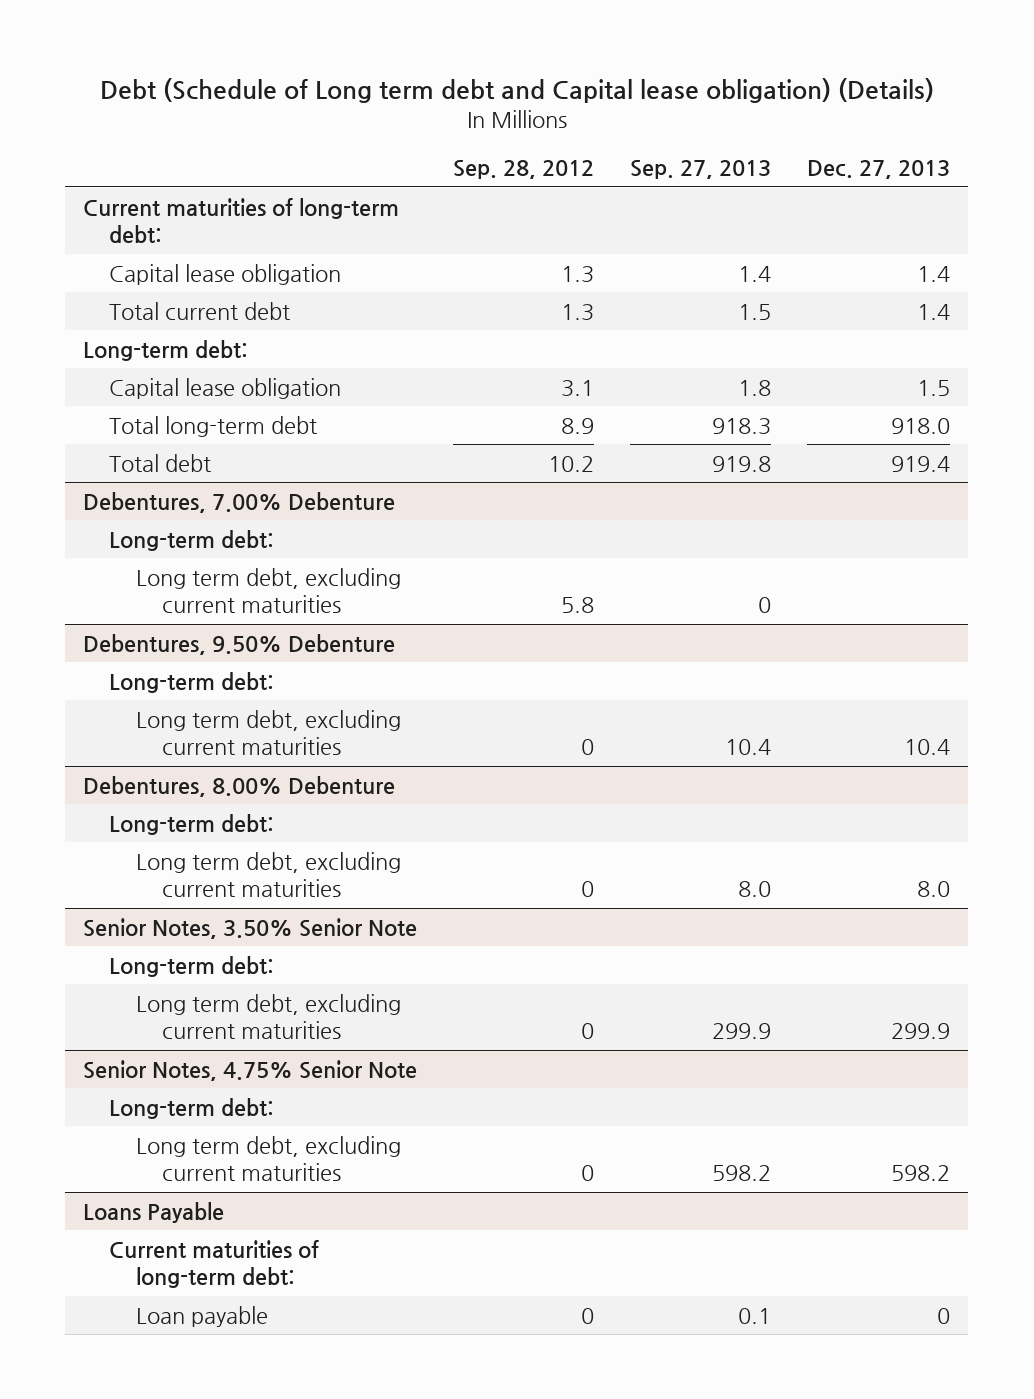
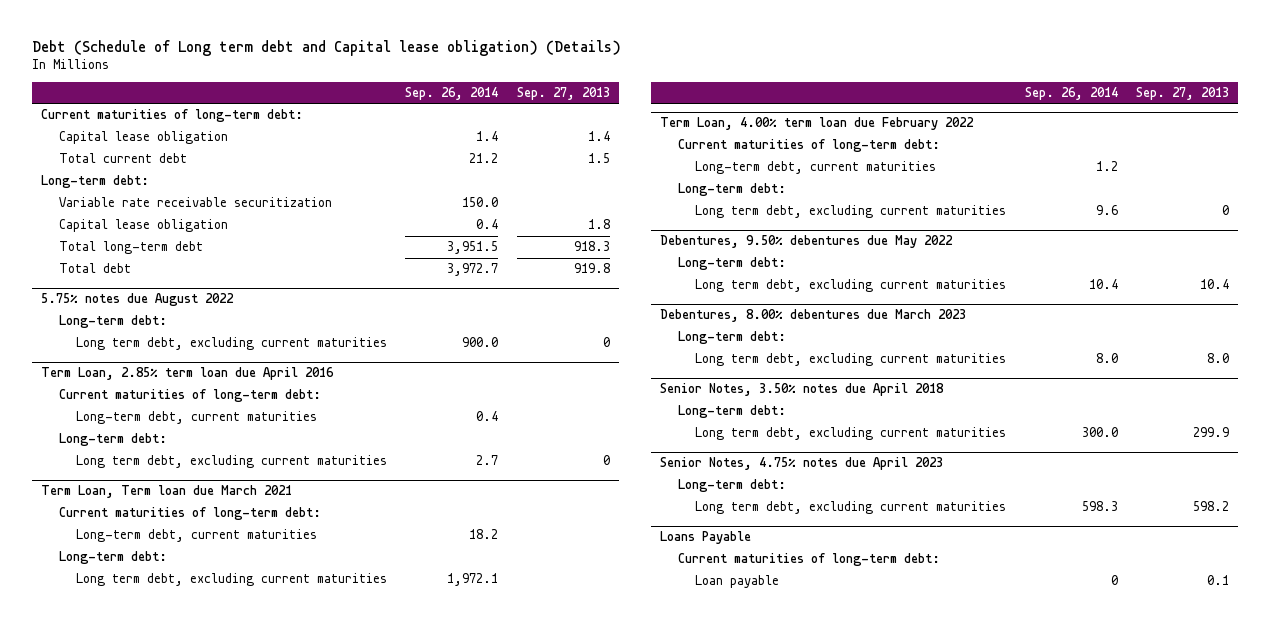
- | Sep. 28, 2012 | Sep. 27, 2013 | Dec. 27, 2013
+ | Sep. 26, 2014 | Sep. 27, 2013
+ Variable rate receivable securitization | 150.0 |
- Debentures, 7.00% Debenture
+ 5.75% notes due August 2022
- Debentures, 9.50% Debenture
+ Term Loan, 2.85% term loan due April 2016
+ Current maturities of long-term debt:
+ Long-term debt, current maturities | 0.4 |
+ Long term debt, excluding current maturities | 2.7 | 0
+ Term Loan, Term loan due March 2021
+ Current maturities of long-term debt:
+ Long-term debt, current maturities | 18.2 |
+ Long-term debt:
+ Long term debt, excluding current maturities | 1,972.1 |
+ Term Loan, 4.00% term loan due February 2022
+ Current maturities of long-term debt:
+ Long-term debt, current maturities | 1.2 |
+ Long-term debt:
+ Long term debt, excluding current maturities | 9.6 | 0
+ Debentures, 9.50% debentures due May 2022
+ Long-term debt:
- Debentures, 8.00% Debenture
+ Debentures, 8.00% debentures due March 2023
- Senior Notes, 3.50% Senior Note
+ Senior Notes, 3.50% notes due April 2018
- Senior Notes, 4.75% Senior Note
+ Senior Notes, 4.75% notes due April 2023

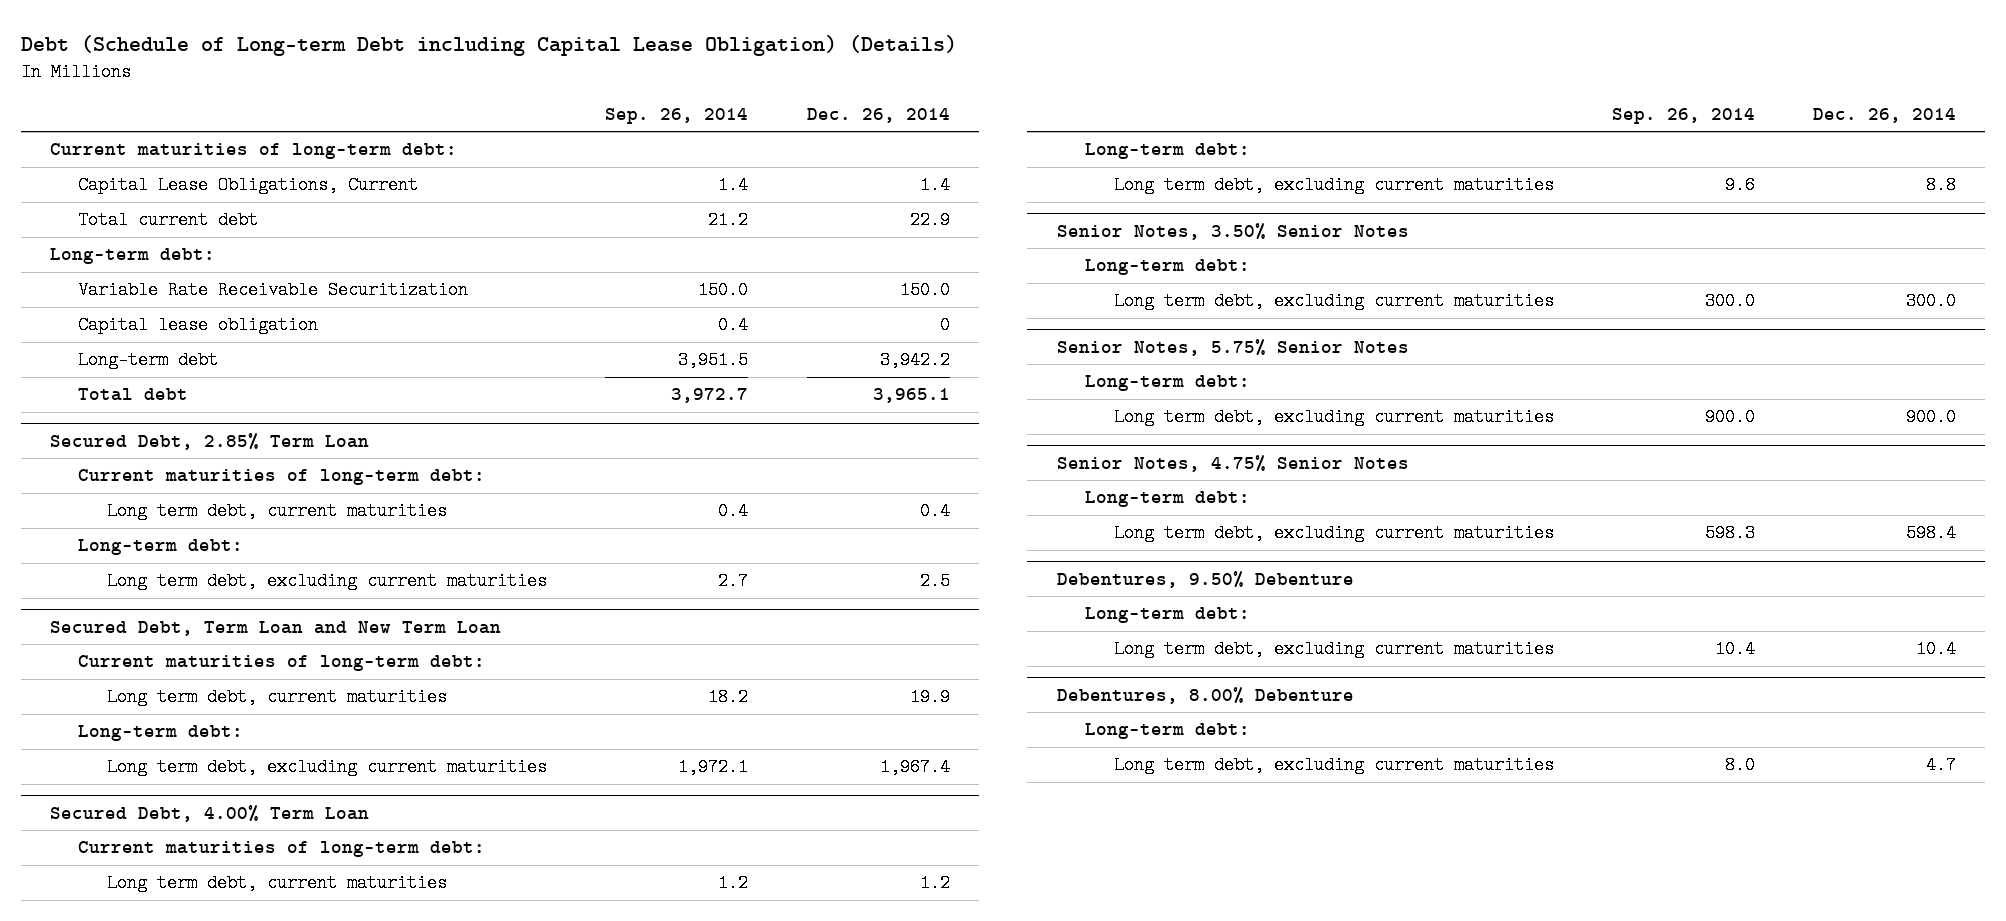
- Debt (Schedule of Long term debt and Capital lease obligation) (Details)
+ Debt (Schedule of Long-term Debt including Capital Lease Obligation) (Details)
- | Sep. 26, 2014 | Sep. 27, 2013
+ | Sep. 26, 2014 | Dec. 26, 2014
- Capital lease obligation | 1.4 | 1.4
+ Capital Lease Obligations, Current | 1.4 | 1.4
- Variable rate receivable securitization | 150.0 |
+ Variable Rate Receivable Securitization | 150.0 | 150.0
- Total long-term debt | 3,951.5 | 918.3
+ Long-term debt | 3,951.5 | 3,942.2
- 5.75% notes due August 2022
- Long-term debt:
- Long term debt, excluding current maturities | 900.0 | 0
- Term Loan, 2.85% term loan due April 2016
+ Secured Debt, 2.85% Term Loan
- Long-term debt, current maturities | 0.4 |
+ Long term debt, current maturities | 0.4 | 0.4
- Term Loan, Term loan due March 2021
+ Secured Debt, Term Loan and New Term Loan
- Long-term debt, current maturities | 18.2 |
+ Long term debt, current maturities | 18.2 | 19.9
- Term Loan, 4.00% term loan due February 2022
+ Secured Debt, 4.00% Term Loan
- Long-term debt, current maturities | 1.2 |
+ Long term debt, current maturities | 1.2 | 1.2
- Debentures, 9.50% debentures due May 2022
- Long-term debt:
- Long term debt, excluding current maturities | 10.4 | 10.4
- Debentures, 8.00% debentures due March 2023
- Long-term debt:
- Long term debt, excluding current maturities | 8.0 | 8.0
- Senior Notes, 3.50% notes due April 2018
+ Senior Notes, 3.50% Senior Notes
- Senior Notes, 4.75% notes due April 2023
+ Senior Notes, 5.75% Senior Notes
+ Long term debt, excluding current maturities | 900.0 | 900.0
+ Senior Notes, 4.75% Senior Notes
+ Long-term debt:
- Loans Payable
- Current maturities of long-term debt:
- Loan payable | 0 | 0.1
+ Debentures, 9.50% Debenture
+ Long-term debt:
+ Long term debt, excluding current maturities | 10.4 | 10.4
+ Debentures, 8.00% Debenture
+ Long-term debt:
+ Long term debt, excluding current maturities | 8.0 | 4.7

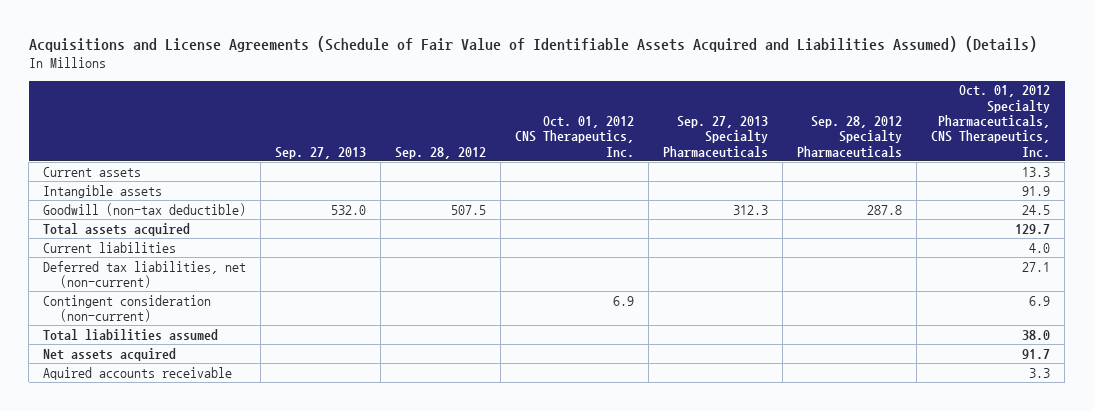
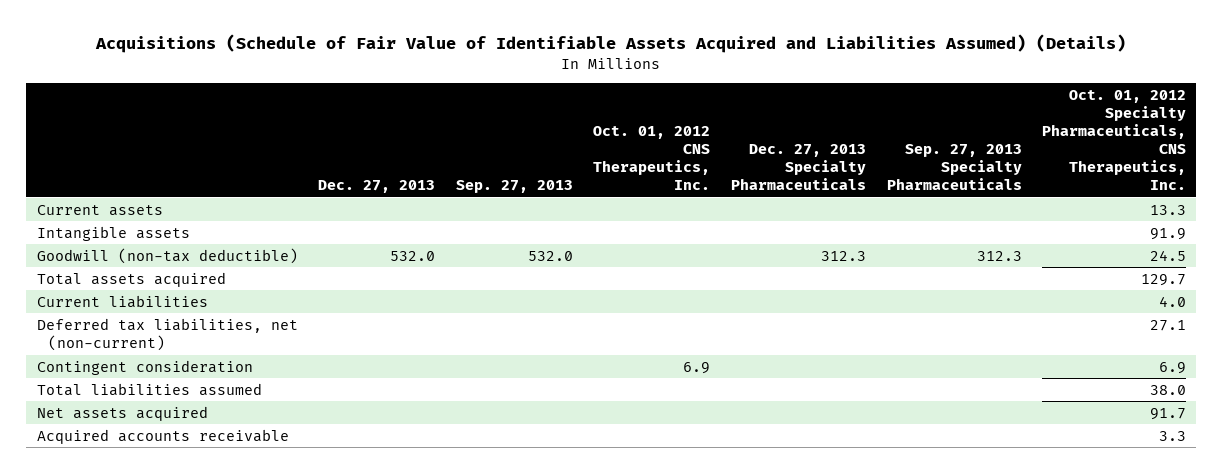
- Acquisitions and License Agreements (Schedule of Fair Value of Identifiable Assets Acquired and Liabilities Assumed) (Details)
+ Acquisitions (Schedule of Fair Value of Identifiable Assets Acquired and Liabilities Assumed) (Details)
- | Sep. 27, 2013 | Sep. 28, 2012 | Oct. 01, 2012 CNS Therapeutics, Inc. | Sep. 27, 2013 Specialty Pharmaceuticals | Sep. 28, 2012 Specialty Pharmaceuticals | Oct. 01, 2012 Specialty Pharmaceuticals, CNS Therapeutics, Inc.
+ | Dec. 27, 2013 | Sep. 27, 2013 | Oct. 01, 2012 CNS Therapeutics, Inc. | Dec. 27, 2013 Specialty Pharmaceuticals | Sep. 27, 2013 Specialty Pharmaceuticals | Oct. 01, 2012 Specialty Pharmaceuticals, CNS Therapeutics, Inc.
- Contingent consideration (non-current) | | | 6.9 | | | 6.9
+ Contingent consideration | | | 6.9 | | | 6.9
- Aquired accounts receivable | | | | | | 3.3
+ Acquired accounts receivable | | | | | | 3.3

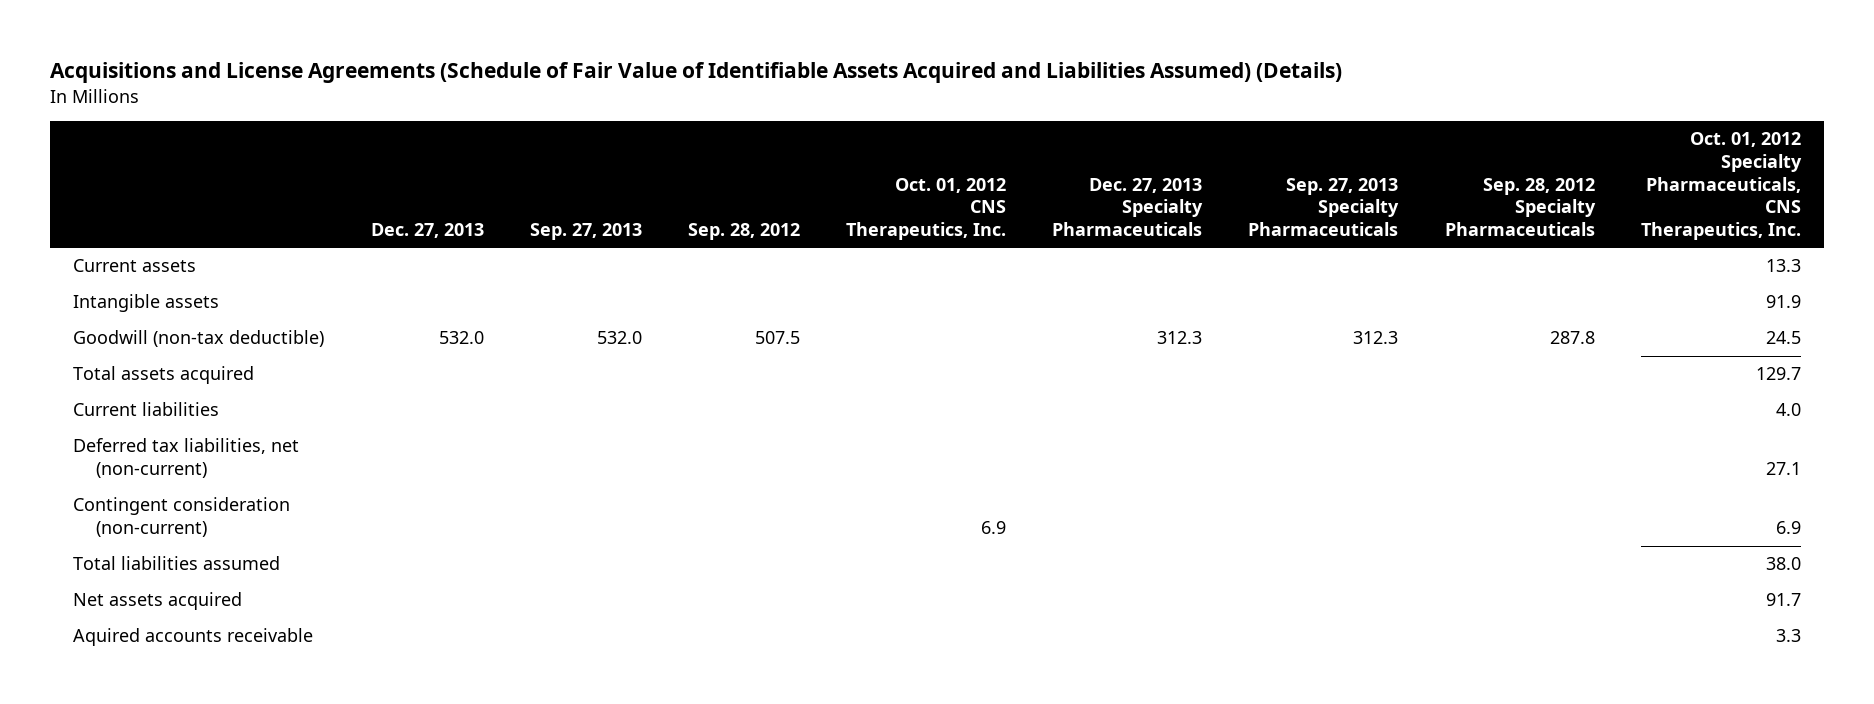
- Acquisitions (Schedule of Fair Value of Identifiable Assets Acquired and Liabilities Assumed) (Details)
+ Acquisitions and License Agreements (Schedule of Fair Value of Identifiable Assets Acquired and Liabilities Assumed) (Details)
- | Dec. 27, 2013 | Sep. 27, 2013 | Oct. 01, 2012 CNS Therapeutics, Inc. | Dec. 27, 2013 Specialty Pharmaceuticals | Sep. 27, 2013 Specialty Pharmaceuticals | Oct. 01, 2012 Specialty Pharmaceuticals, CNS Therapeutics, Inc.
+ | Dec. 27, 2013 | Sep. 27, 2013 | Sep. 28, 2012 | Oct. 01, 2012 CNS Therapeutics, Inc. | Dec. 27, 2013 Specialty Pharmaceuticals | Sep. 27, 2013 Specialty Pharmaceuticals | Sep. 28, 2012 Specialty Pharmaceuticals | Oct. 01, 2012 Specialty Pharmaceuticals, CNS Therapeutics, Inc.
- Contingent consideration | | | 6.9 | | | 6.9
+ Contingent consideration (non-current) | | | | 6.9 | | | | 6.9
- Acquired accounts receivable | | | | | | 3.3
+ Aquired accounts receivable | | | | | | | | 3.3

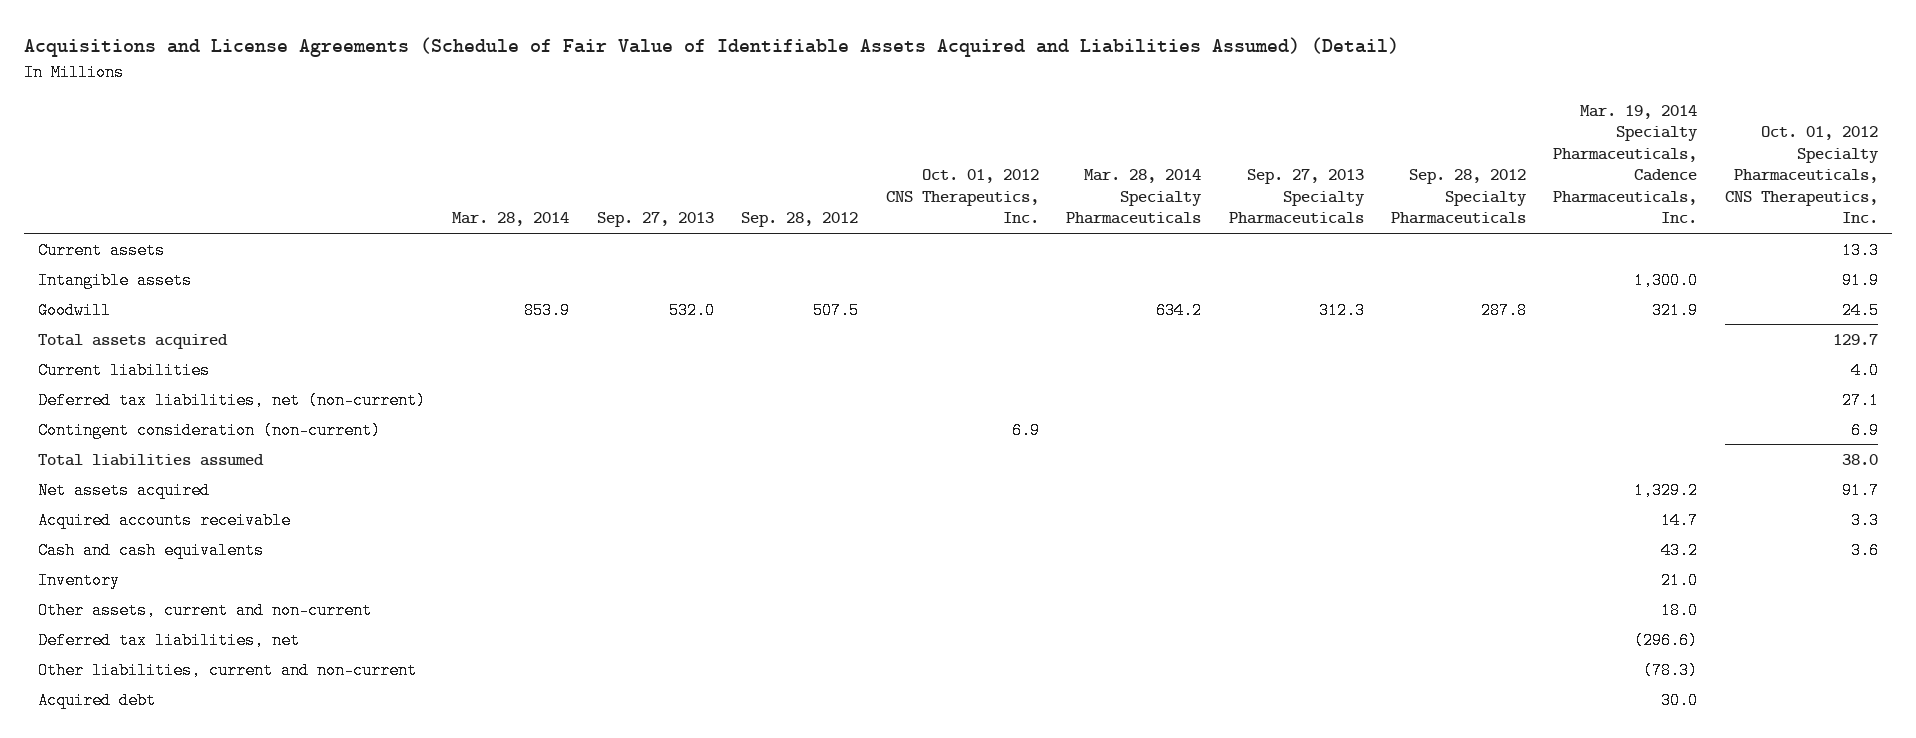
- Acquisitions and License Agreements (Schedule of Fair Value of Identifiable Assets Acquired and Liabilities Assumed) (Details)
+ Acquisitions and License Agreements (Schedule of Fair Value of Identifiable Assets Acquired and Liabilities Assumed) (Detail)
- | Dec. 27, 2013 | Sep. 27, 2013 | Sep. 28, 2012 | Oct. 01, 2012 CNS Therapeutics, Inc. | Dec. 27, 2013 Specialty Pharmaceuticals | Sep. 27, 2013 Specialty Pharmaceuticals | Sep. 28, 2012 Specialty Pharmaceuticals | Oct. 01, 2012 Specialty Pharmaceuticals, CNS Therapeutics, Inc.
+ | Mar. 28, 2014 | Sep. 27, 2013 | Sep. 28, 2012 | Oct. 01, 2012 CNS Therapeutics, Inc. | Mar. 28, 2014 Specialty Pharmaceuticals | Sep. 27, 2013 Specialty Pharmaceuticals | Sep. 28, 2012 Specialty Pharmaceuticals | Mar. 19, 2014 Specialty Pharmaceuticals, Cadence Pharmaceuticals, Inc. | Oct. 01, 2012 Specialty Pharmaceuticals, CNS Therapeutics, Inc.
- Goodwill (non-tax deductible) | 532.0 | 532.0 | 507.5 | | 312.3 | 312.3 | 287.8 | 24.5
+ Goodwill | 853.9 | 532.0 | 507.5 | | 634.2 | 312.3 | 287.8 | 321.9 | 24.5
- Aquired accounts receivable | | | | | | | | 3.3
+ Acquired accounts receivable | | | | | | | | 14.7 | 3.3
+ Cash and cash equivalents | | | | | | | | 43.2 | 3.6
+ Inventory | | | | | | | | 21.0 |
+ Other assets, current and non-current | | | | | | | | 18.0 |
+ Deferred tax liabilities, net | | | | | | | | (296.6) |
+ Other liabilities, current and non-current | | | | | | | | (78.3) |
+ Acquired debt | | | | | | | | 30.0 |

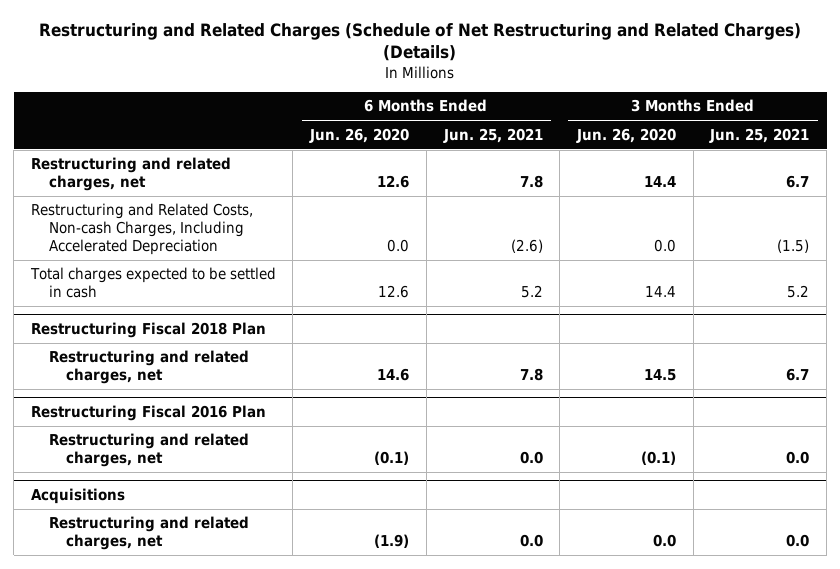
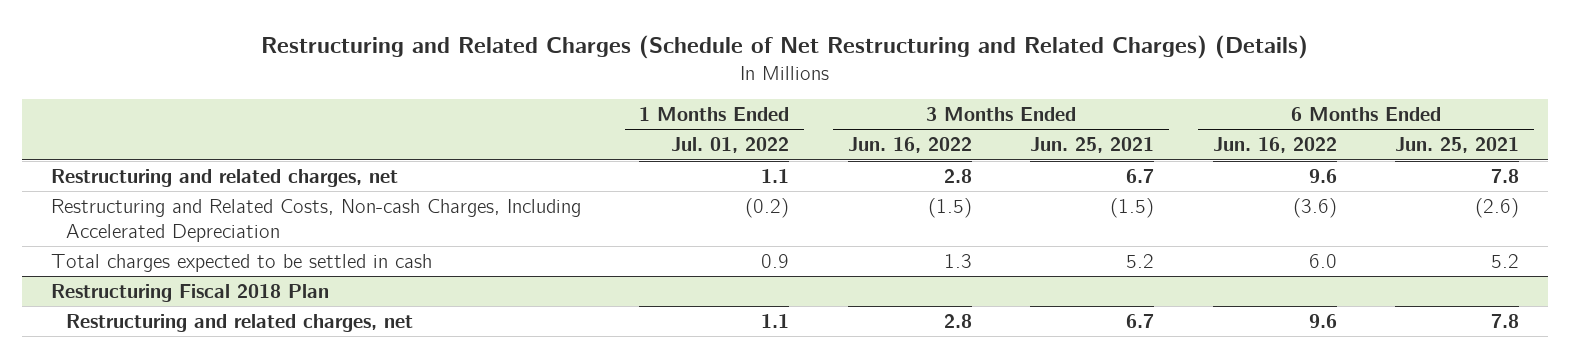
- | 6 Months Ended Jun. 26, 2020 | 6 Months Ended Jun. 25, 2021 | 3 Months Ended Jun. 26, 2020 | 3 Months Ended Jun. 25, 2021
+ | 1 Months Ended Jul. 01, 2022 | 3 Months Ended Jun. 16, 2022 | 3 Months Ended Jun. 25, 2021 | 6 Months Ended Jun. 16, 2022 | 6 Months Ended Jun. 25, 2021
- Restructuring Fiscal 2016 Plan
- Restructuring and related charges, net | (0.1) | 0.0 | (0.1) | 0.0
- Acquisitions
- Restructuring and related charges, net | (1.9) | 0.0 | 0.0 | 0.0

